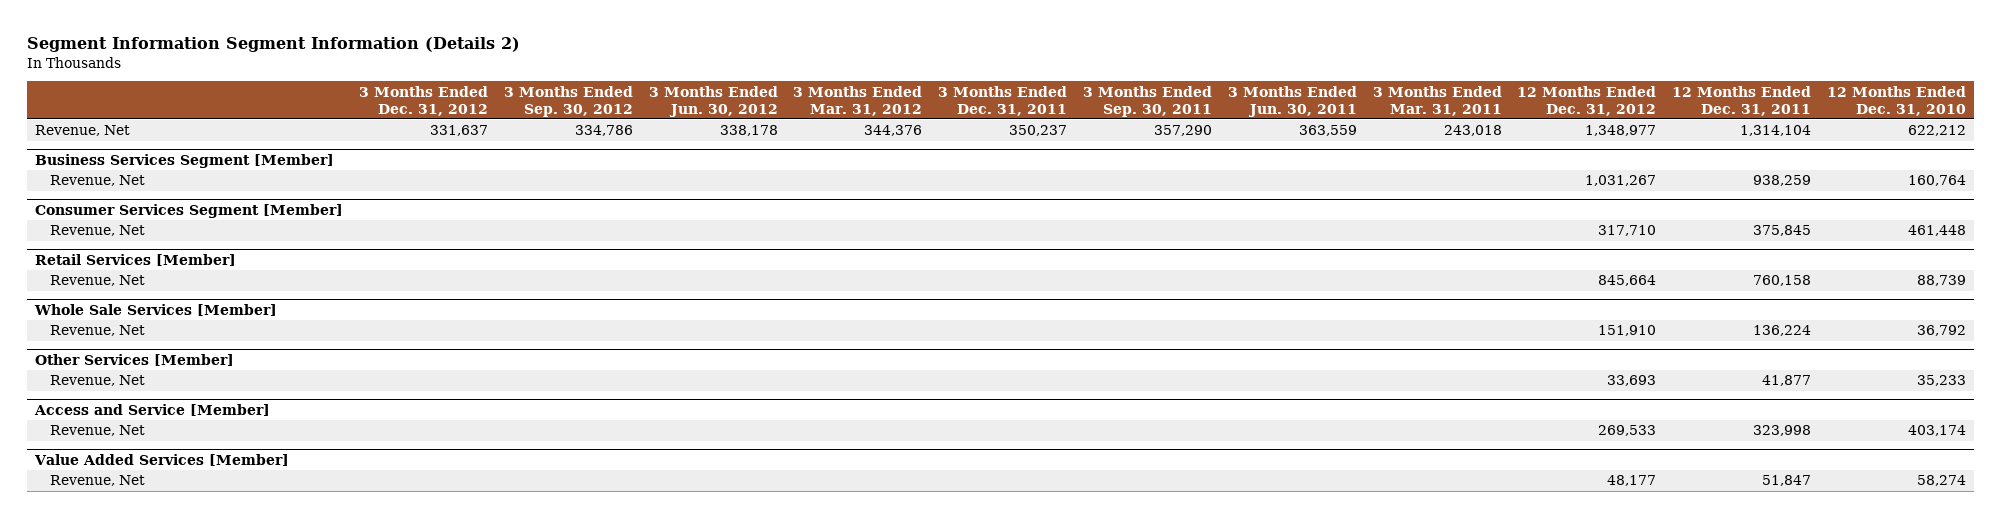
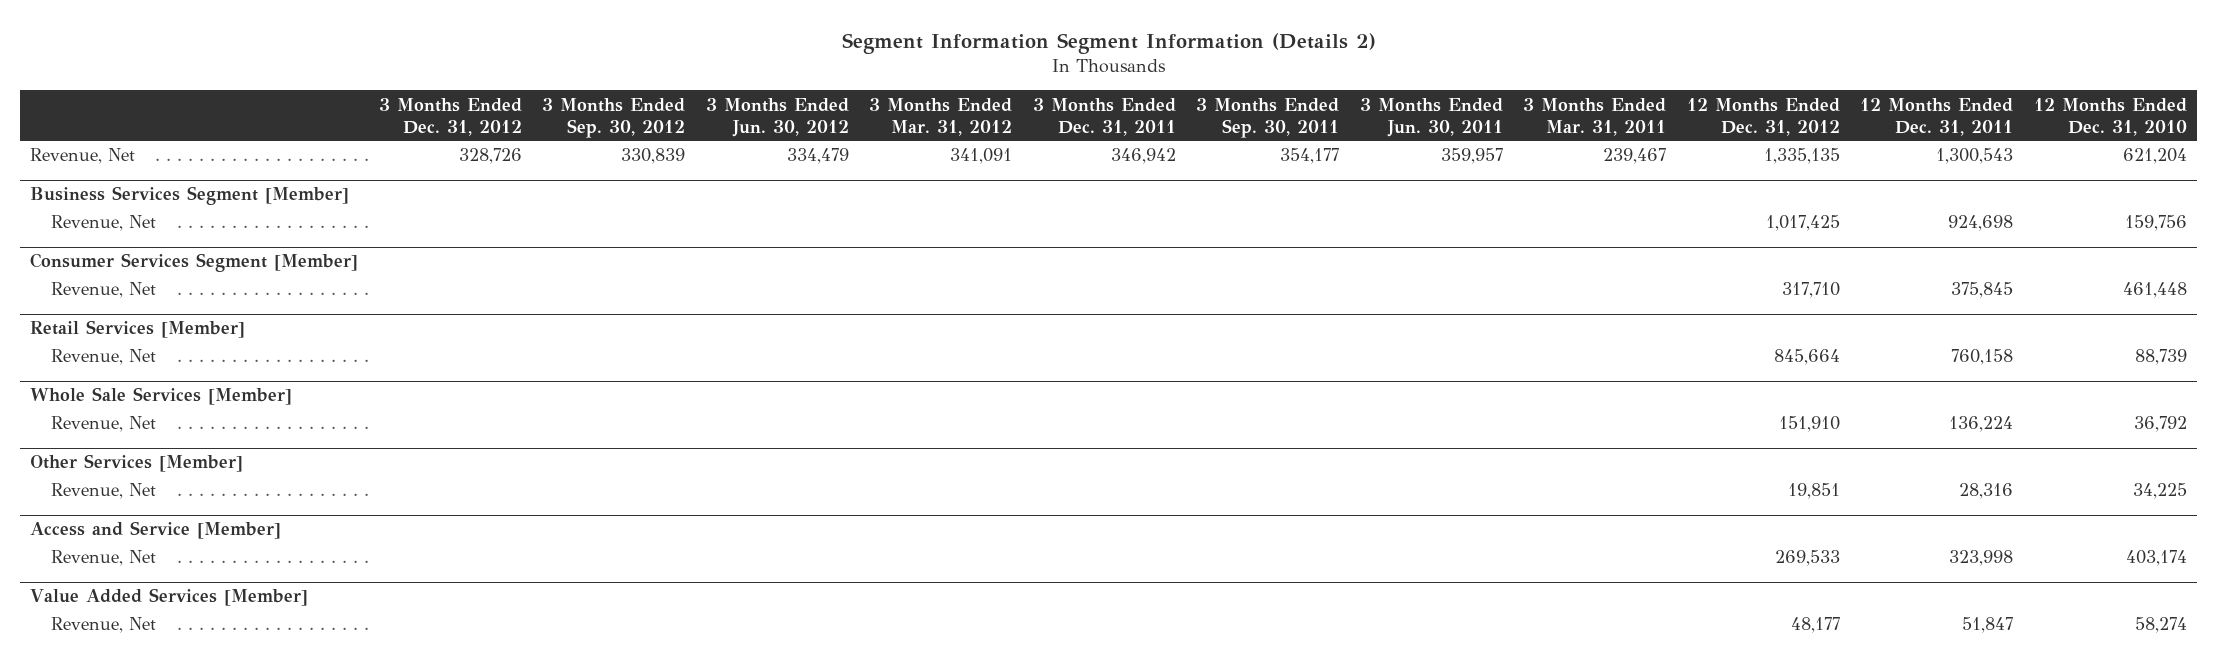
- Revenue, Net | 331,637 | 334,786 | 338,178 | 344,376 | 350,237 | 357,290 | 363,559 | 243,018 | 1,348,977 | 1,314,104 | 622,212
+ Revenue, Net | 328,726 | 330,839 | 334,479 | 341,091 | 346,942 | 354,177 | 359,957 | 239,467 | 1,335,135 | 1,300,543 | 621,204
@ Business Services Segment [Member]
- Revenue, Net | | | | | | | | | 1,031,267 | 938,259 | 160,764
+ Revenue, Net | | | | | | | | | 1,017,425 | 924,698 | 159,756
@ Other Services [Member]
- Revenue, Net | | | | | | | | | 33,693 | 41,877 | 35,233
+ Revenue, Net | | | | | | | | | 19,851 | 28,316 | 34,225

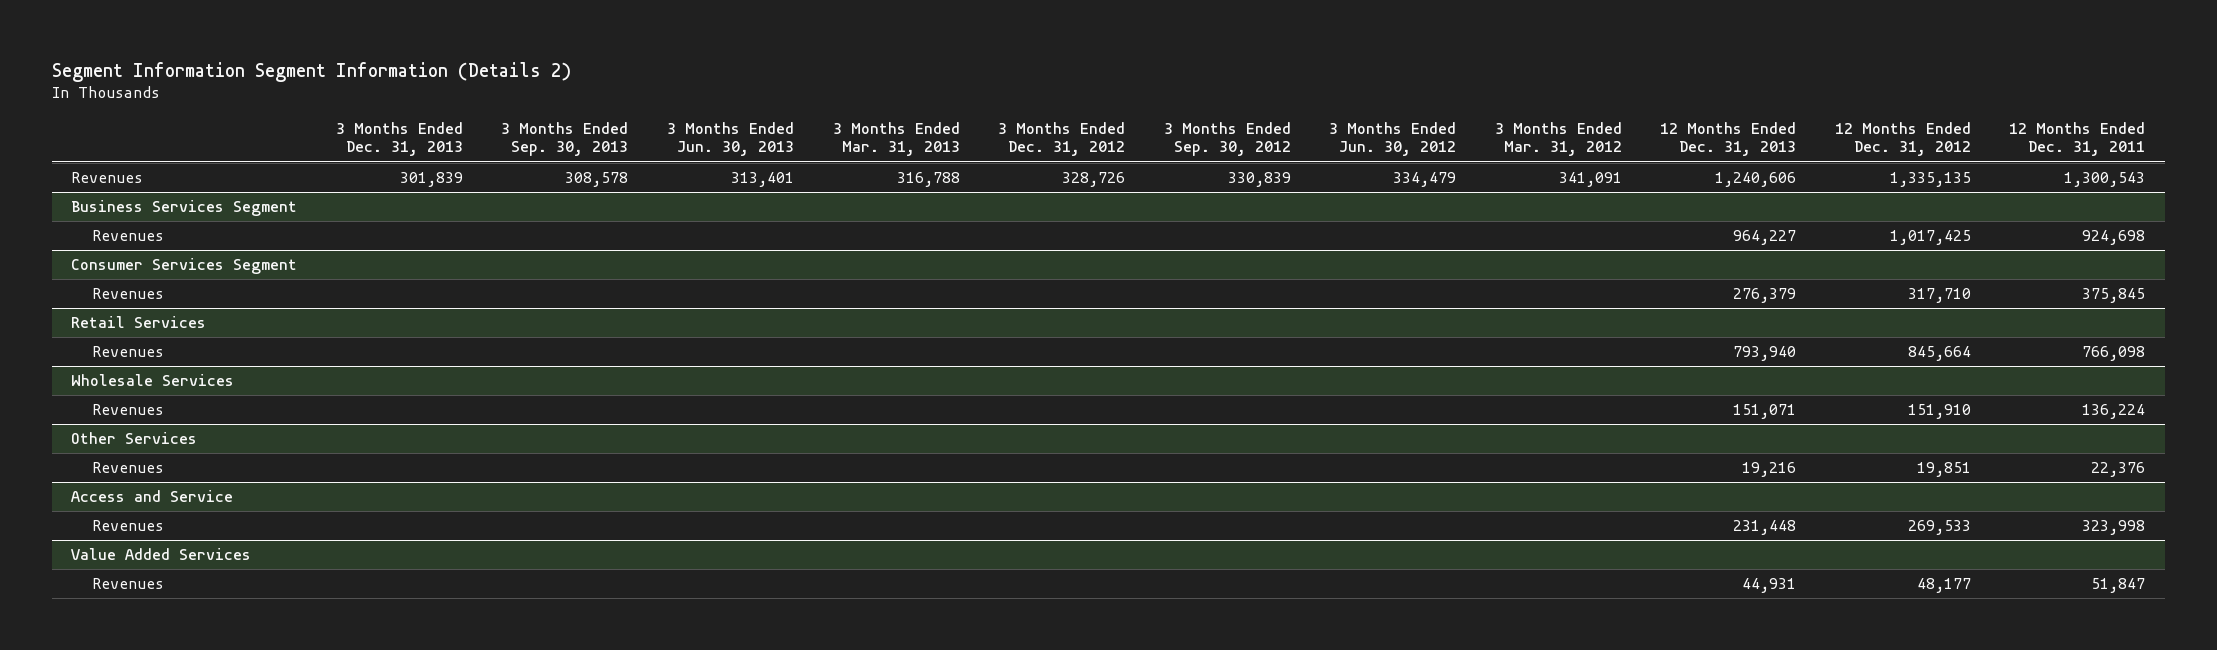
- | 3 Months Ended Dec. 31, 2012 | 3 Months Ended Sep. 30, 2012 | 3 Months Ended Jun. 30, 2012 | 3 Months Ended Mar. 31, 2012 | 3 Months Ended Dec. 31, 2011 | 3 Months Ended Sep. 30, 2011 | 3 Months Ended Jun. 30, 2011 | 3 Months Ended Mar. 31, 2011 | 12 Months Ended Dec. 31, 2012 | 12 Months Ended Dec. 31, 2011 | 12 Months Ended Dec. 31, 2010
+ | 3 Months Ended Dec. 31, 2013 | 3 Months Ended Sep. 30, 2013 | 3 Months Ended Jun. 30, 2013 | 3 Months Ended Mar. 31, 2013 | 3 Months Ended Dec. 31, 2012 | 3 Months Ended Sep. 30, 2012 | 3 Months Ended Jun. 30, 2012 | 3 Months Ended Mar. 31, 2012 | 12 Months Ended Dec. 31, 2013 | 12 Months Ended Dec. 31, 2012 | 12 Months Ended Dec. 31, 2011
- Revenue, Net | 328,726 | 330,839 | 334,479 | 341,091 | 346,942 | 354,177 | 359,957 | 239,467 | 1,335,135 | 1,300,543 | 621,204
- Business Services Segment [Member]
- Revenue, Net | | | | | | | | | 1,017,425 | 924,698 | 159,756
- Consumer Services Segment [Member]
- Revenue, Net | | | | | | | | | 317,710 | 375,845 | 461,448
- Retail Services [Member]
- Revenue, Net | | | | | | | | | 845,664 | 760,158 | 88,739
- Whole Sale Services [Member]
- Revenue, Net | | | | | | | | | 151,910 | 136,224 | 36,792
- Other Services [Member]
- Revenue, Net | | | | | | | | | 19,851 | 28,316 | 34,225
- Access and Service [Member]
- Revenue, Net | | | | | | | | | 269,533 | 323,998 | 403,174
- Value Added Services [Member]
- Revenue, Net | | | | | | | | | 48,177 | 51,847 | 58,274
+ Revenues | 301,839 | 308,578 | 313,401 | 316,788 | 328,726 | 330,839 | 334,479 | 341,091 | 1,240,606 | 1,335,135 | 1,300,543
+ Business Services Segment
+ Revenues | | | | | | | | | 964,227 | 1,017,425 | 924,698
+ Consumer Services Segment
+ Revenues | | | | | | | | | 276,379 | 317,710 | 375,845
+ Retail Services
+ Revenues | | | | | | | | | 793,940 | 845,664 | 766,098
+ Wholesale Services
+ Revenues | | | | | | | | | 151,071 | 151,910 | 136,224
+ Other Services
+ Revenues | | | | | | | | | 19,216 | 19,851 | 22,376
+ Access and Service
+ Revenues | | | | | | | | | 231,448 | 269,533 | 323,998
+ Value Added Services
+ Revenues | | | | | | | | | 44,931 | 48,177 | 51,847

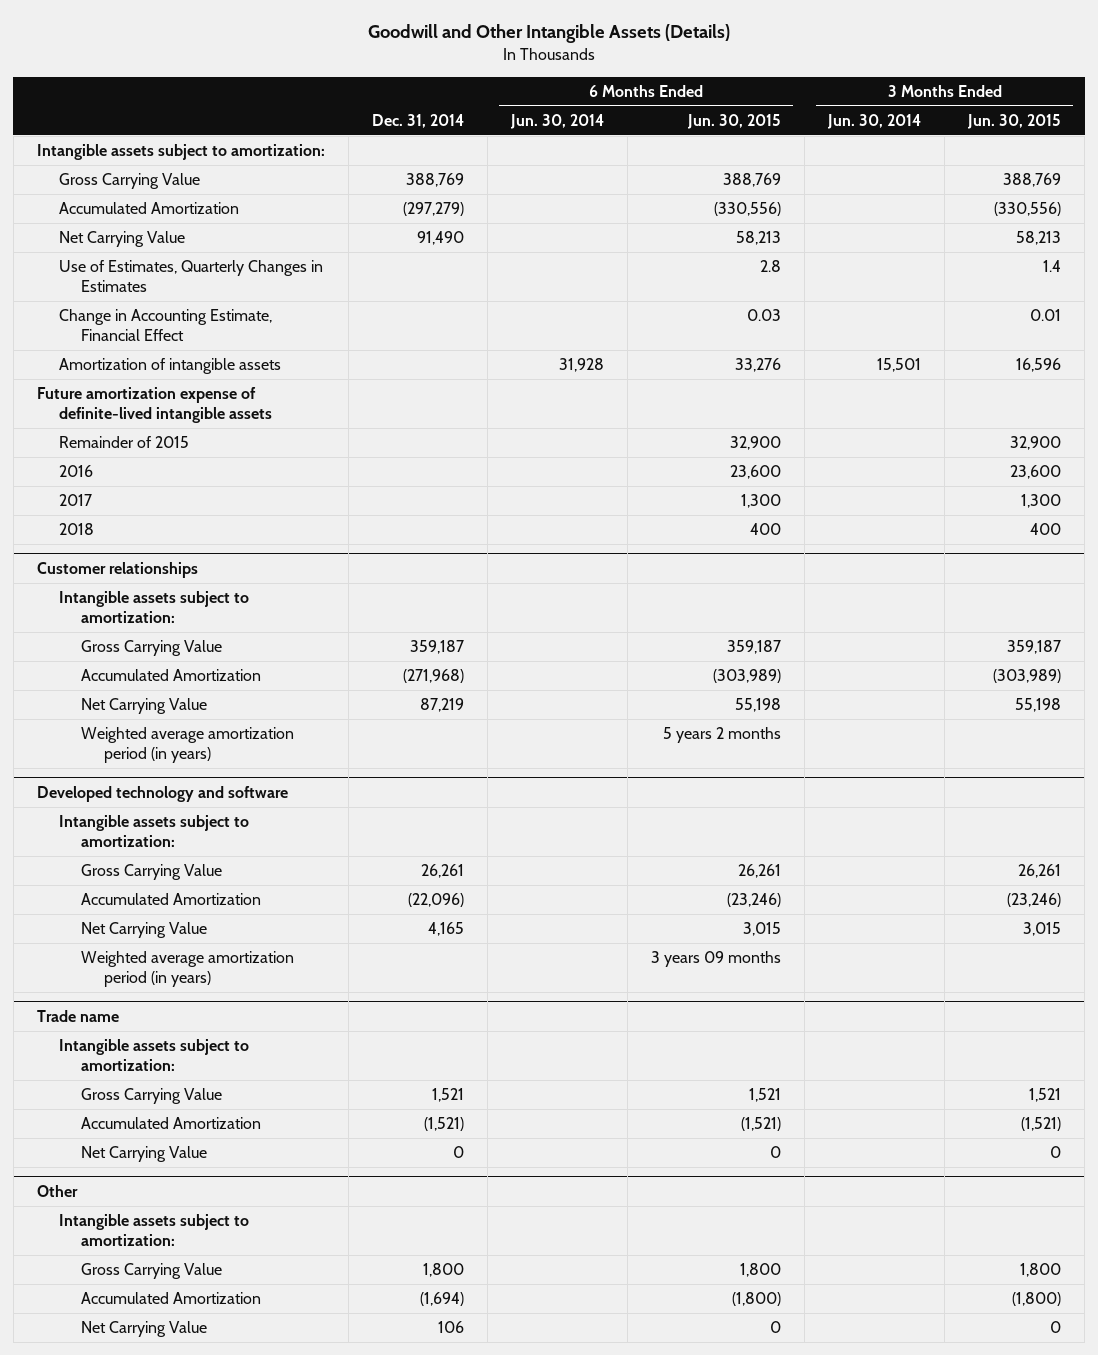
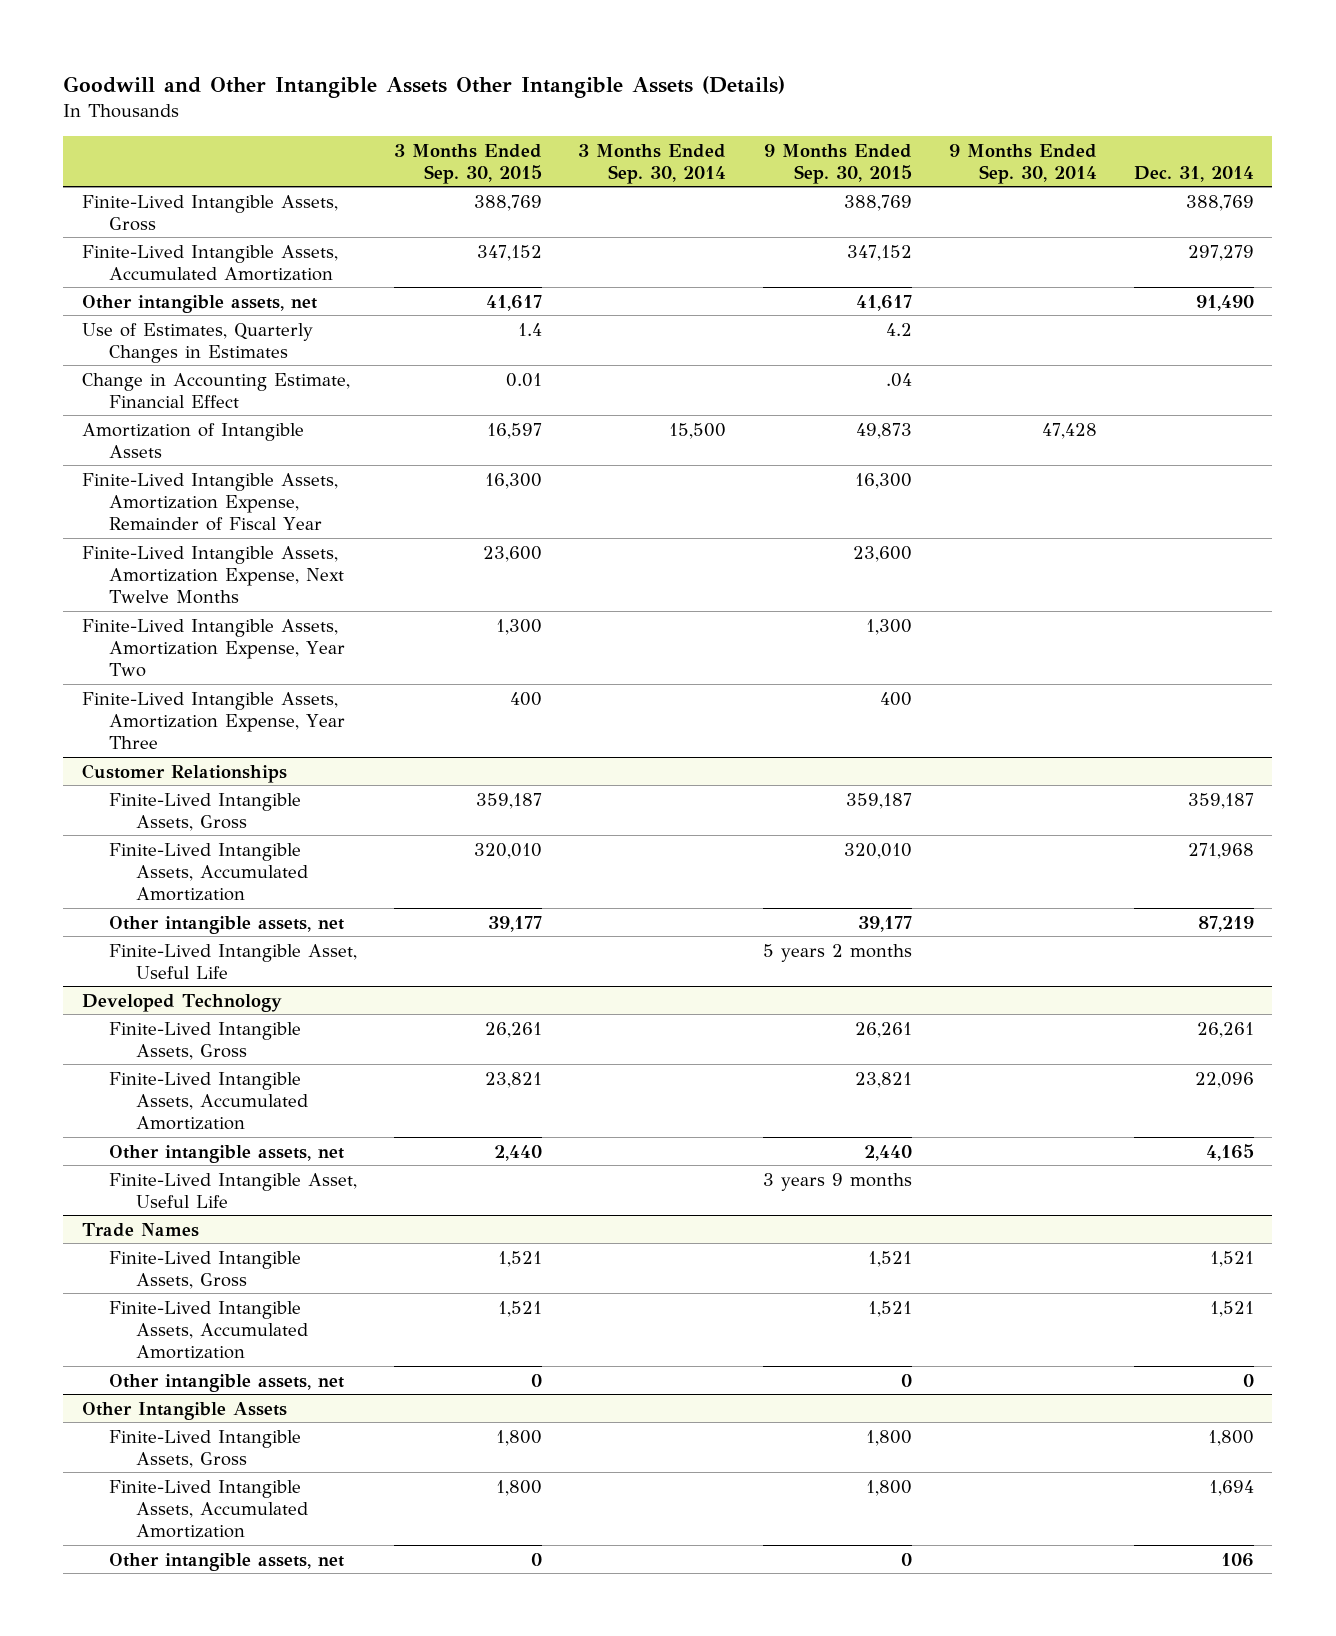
- Goodwill and Other Intangible Assets (Details)
+ Goodwill and Other Intangible Assets Other Intangible Assets (Details)
- | Dec. 31, 2014 | 6 Months Ended Jun. 30, 2014 | 6 Months Ended Jun. 30, 2015 | 3 Months Ended Jun. 30, 2014 | 3 Months Ended Jun. 30, 2015
+ | 3 Months Ended Sep. 30, 2015 | 3 Months Ended Sep. 30, 2014 | 9 Months Ended Sep. 30, 2015 | 9 Months Ended Sep. 30, 2014 | Dec. 31, 2014
- Intangible assets subject to amortization:
- Gross Carrying Value | 388,769 | | 388,769 | | 388,769
- Accumulated Amortization | (297,279) | | (330,556) | | (330,556)
- Net Carrying Value | 91,490 | | 58,213 | | 58,213
+ Finite-Lived Intangible Assets, Gross | 388,769 | | 388,769 | | 388,769
+ Finite-Lived Intangible Assets, Accumulated Amortization | 347,152 | | 347,152 | | 297,279
+ Other intangible assets, net | 41,617 | | 41,617 | | 91,490
- Amortization of intangible assets | | 31,928 | 33,276 | 15,501 | 16,596
- Future amortization expense of definite-lived intangible assets
- Remainder of 2015 | | | 32,900 | | 32,900
- 2016 | | | 23,600 | | 23,600
- 2017 | | | 1,300 | | 1,300
- 2018 | | | 400 | | 400
- Customer relationships
- Intangible assets subject to amortization:
- Gross Carrying Value | 359,187 | | 359,187 | | 359,187
- Accumulated Amortization | (271,968) | | (303,989) | | (303,989)
- Net Carrying Value | 87,219 | | 55,198 | | 55,198
- Weighted average amortization period (in years) | | | 5 years 2 months | |
- Developed technology and software
- Intangible assets subject to amortization:
- Gross Carrying Value | 26,261 | | 26,261 | | 26,261
- Accumulated Amortization | (22,096) | | (23,246) | | (23,246)
- Net Carrying Value | 4,165 | | 3,015 | | 3,015
- Weighted average amortization period (in years) | | | 3 years 09 months | |
- Trade name
- Intangible assets subject to amortization:
- Gross Carrying Value | 1,521 | | 1,521 | | 1,521
- Accumulated Amortization | (1,521) | | (1,521) | | (1,521)
- Net Carrying Value | 0 | | 0 | | 0
- Other
- Intangible assets subject to amortization:
- Gross Carrying Value | 1,800 | | 1,800 | | 1,800
- Accumulated Amortization | (1,694) | | (1,800) | | (1,800)
- Net Carrying Value | 106 | | 0 | | 0
+ Amortization of Intangible Assets | 16,597 | 15,500 | 49,873 | 47,428 |
+ Finite-Lived Intangible Assets, Amortization Expense, Remainder of Fiscal Year | 16,300 | | 16,300 | |
+ Finite-Lived Intangible Assets, Amortization Expense, Next Twelve Months | 23,600 | | 23,600 | |
+ Finite-Lived Intangible Assets, Amortization Expense, Year Two | 1,300 | | 1,300 | |
+ Finite-Lived Intangible Assets, Amortization Expense, Year Three | 400 | | 400 | |
+ Customer Relationships
+ Finite-Lived Intangible Assets, Gross | 359,187 | | 359,187 | | 359,187
+ Finite-Lived Intangible Assets, Accumulated Amortization | 320,010 | | 320,010 | | 271,968
+ Other intangible assets, net | 39,177 | | 39,177 | | 87,219
+ Finite-Lived Intangible Asset, Useful Life | | | 5 years 2 months | |
+ Developed Technology
+ Finite-Lived Intangible Assets, Gross | 26,261 | | 26,261 | | 26,261
+ Finite-Lived Intangible Assets, Accumulated Amortization | 23,821 | | 23,821 | | 22,096
+ Other intangible assets, net | 2,440 | | 2,440 | | 4,165
+ Finite-Lived Intangible Asset, Useful Life | | | 3 years 9 months | |
+ Trade Names
+ Finite-Lived Intangible Assets, Gross | 1,521 | | 1,521 | | 1,521
+ Finite-Lived Intangible Assets, Accumulated Amortization | 1,521 | | 1,521 | | 1,521
+ Other intangible assets, net | 0 | | 0 | | 0
+ Other Intangible Assets
+ Finite-Lived Intangible Assets, Gross | 1,800 | | 1,800 | | 1,800
+ Finite-Lived Intangible Assets, Accumulated Amortization | 1,800 | | 1,800 | | 1,694
+ Other intangible assets, net | 0 | | 0 | | 106

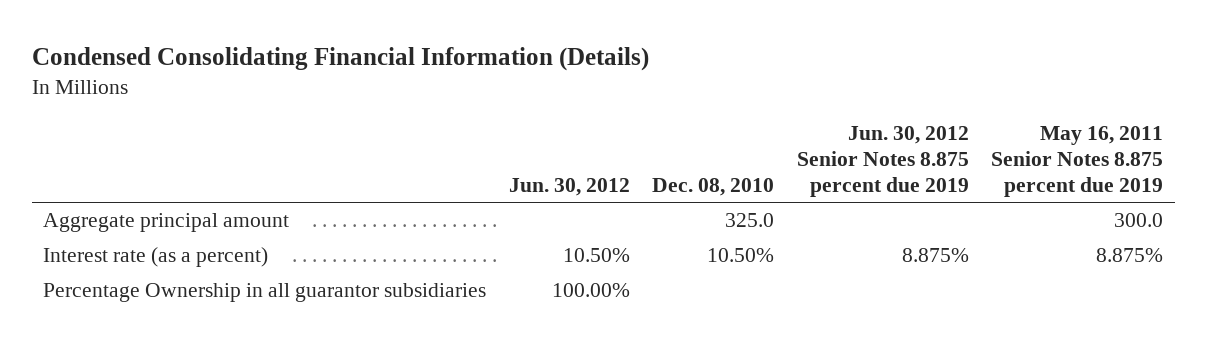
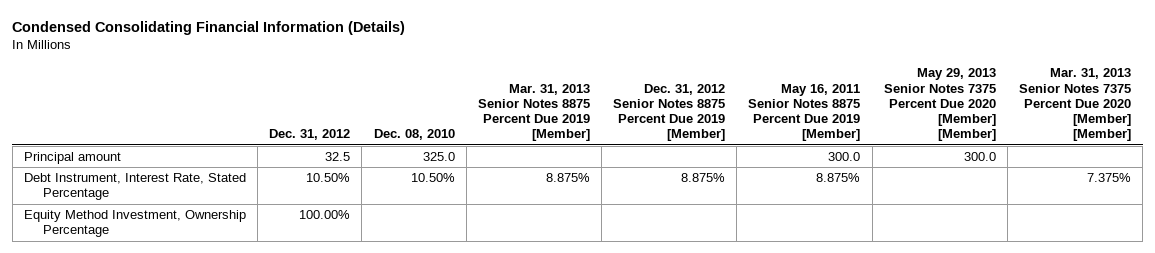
- | Jun. 30, 2012 | Dec. 08, 2010 | Jun. 30, 2012 Senior Notes 8.875 percent due 2019 | May 16, 2011 Senior Notes 8.875 percent due 2019
+ | Dec. 31, 2012 | Dec. 08, 2010 | Mar. 31, 2013 Senior Notes 8875 Percent Due 2019 [Member] | Dec. 31, 2012 Senior Notes 8875 Percent Due 2019 [Member] | May 16, 2011 Senior Notes 8875 Percent Due 2019 [Member] | May 29, 2013 Senior Notes 7375 Percent Due 2020 [Member] [Member] | Mar. 31, 2013 Senior Notes 7375 Percent Due 2020 [Member] [Member]
- Aggregate principal amount | | 325.0 | | 300.0
- Interest rate (as a percent) | 10.50% | 10.50% | 8.875% | 8.875%
- Percentage Ownership in all guarantor subsidiaries | 100.00% | | |
+ Principal amount | 32.5 | 325.0 | | | 300.0 | 300.0 |
+ Debt Instrument, Interest Rate, Stated Percentage | 10.50% | 10.50% | 8.875% | 8.875% | 8.875% | | 7.375%
+ Equity Method Investment, Ownership Percentage | 100.00% | | | | | |

